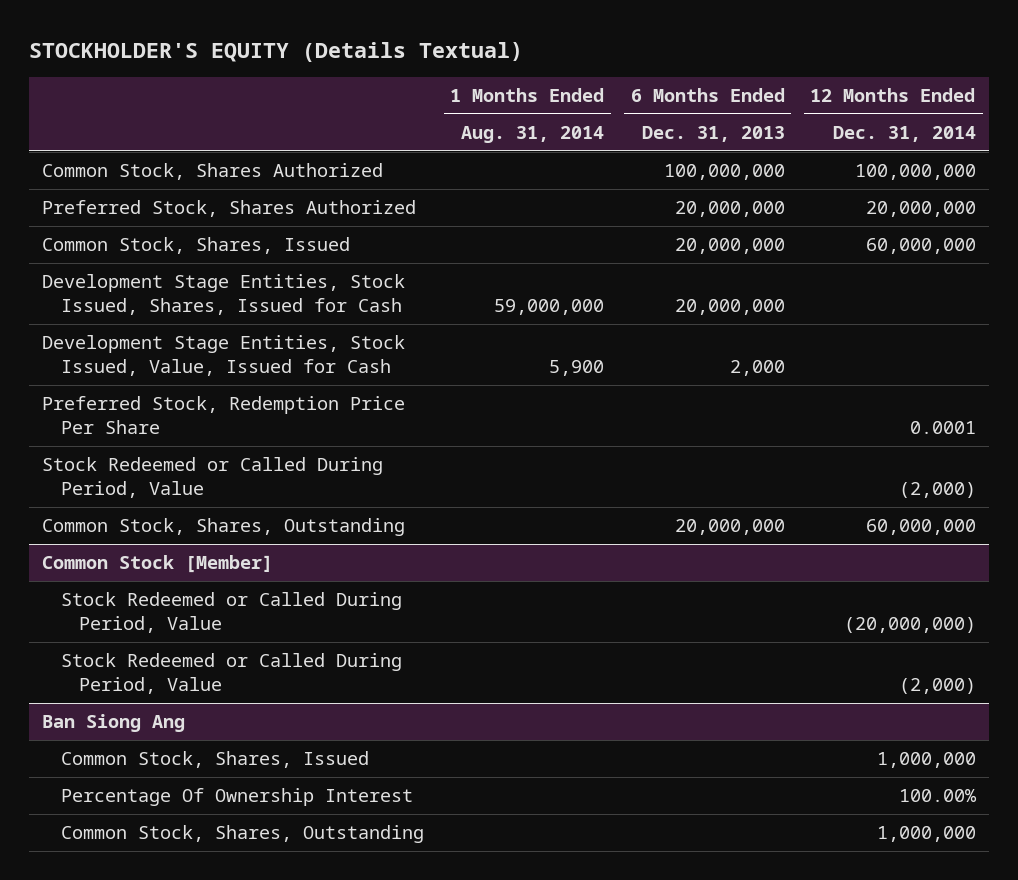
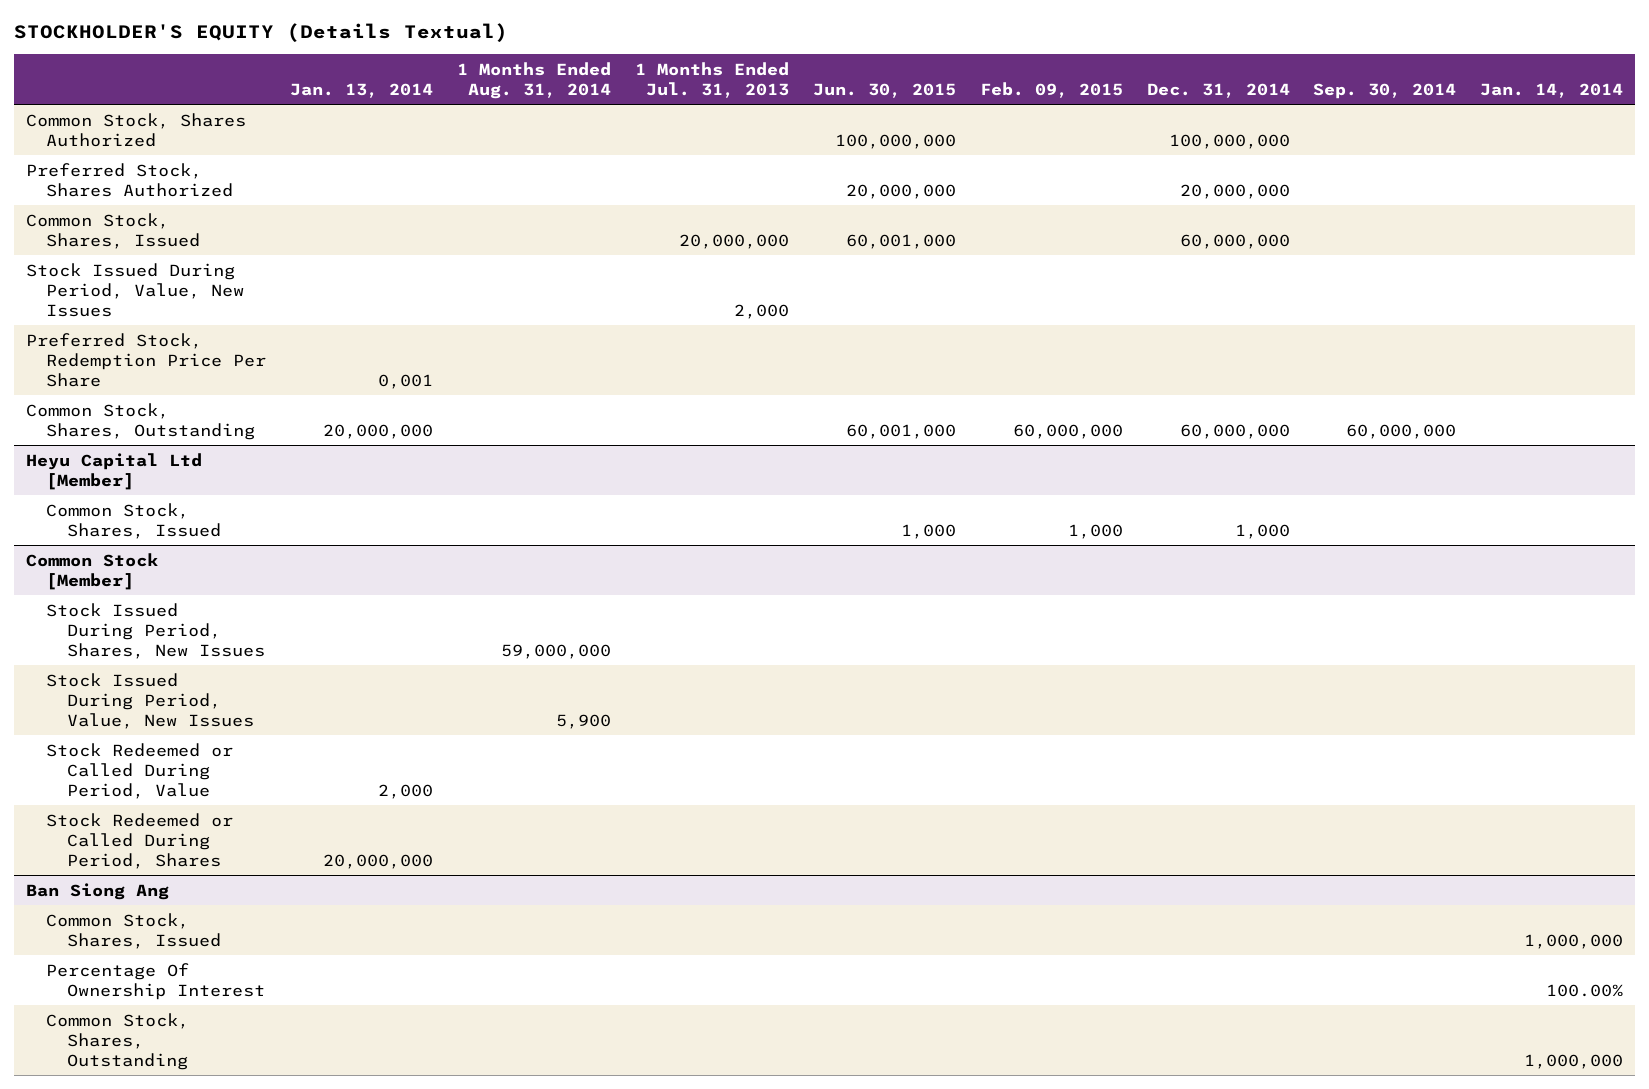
- | 1 Months Ended Aug. 31, 2014 | 6 Months Ended Dec. 31, 2013 | 12 Months Ended Dec. 31, 2014
+ | Jan. 13, 2014 | 1 Months Ended Aug. 31, 2014 | 1 Months Ended Jul. 31, 2013 | Jun. 30, 2015 | Feb. 09, 2015 | Dec. 31, 2014 | Sep. 30, 2014 | Jan. 14, 2014
- Development Stage Entities, Stock Issued, Shares, Issued for Cash | 59,000,000 | 20,000,000 |
- Development Stage Entities, Stock Issued, Value, Issued for Cash | 5,900 | 2,000 |
+ Stock Issued During Period, Value, New Issues | | | 2,000 | | | | |
- Stock Redeemed or Called During Period, Value | | | (2,000)
+ Heyu Capital Ltd [Member]
+ Common Stock, Shares, Issued | | | | 1,000 | 1,000 | 1,000 | |
@ Common Stock [Member]
- Stock Redeemed or Called During Period, Value | | | (20,000,000)
+ Stock Issued During Period, Shares, New Issues | | 59,000,000 | | | | | |
+ Stock Issued During Period, Value, New Issues | | 5,900 | | | | | |
+ Stock Redeemed or Called During Period, Shares | 20,000,000 | | | | | | |

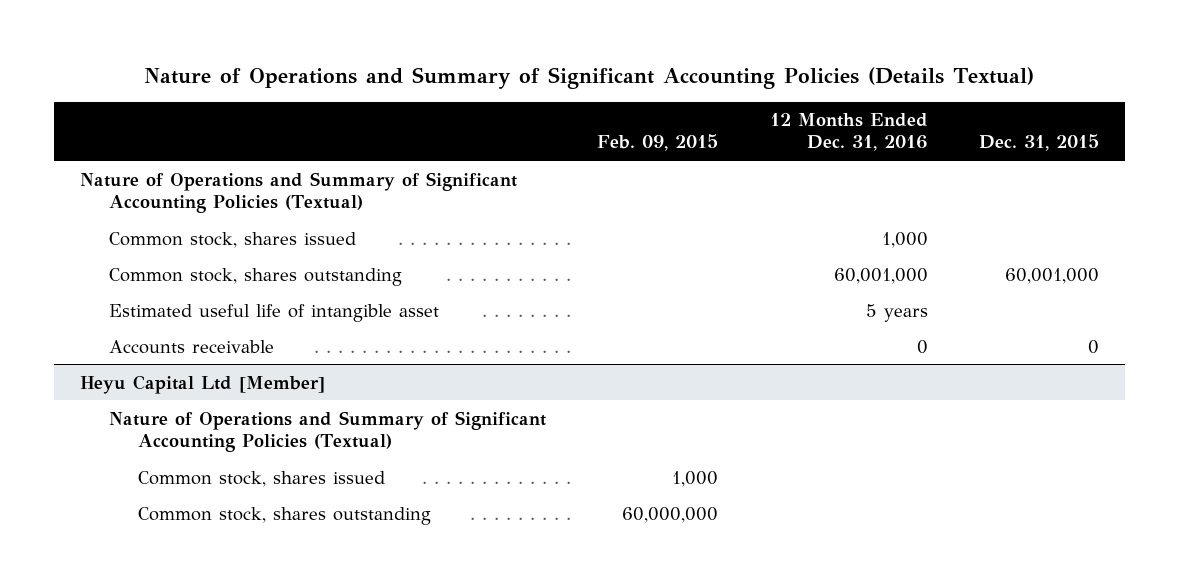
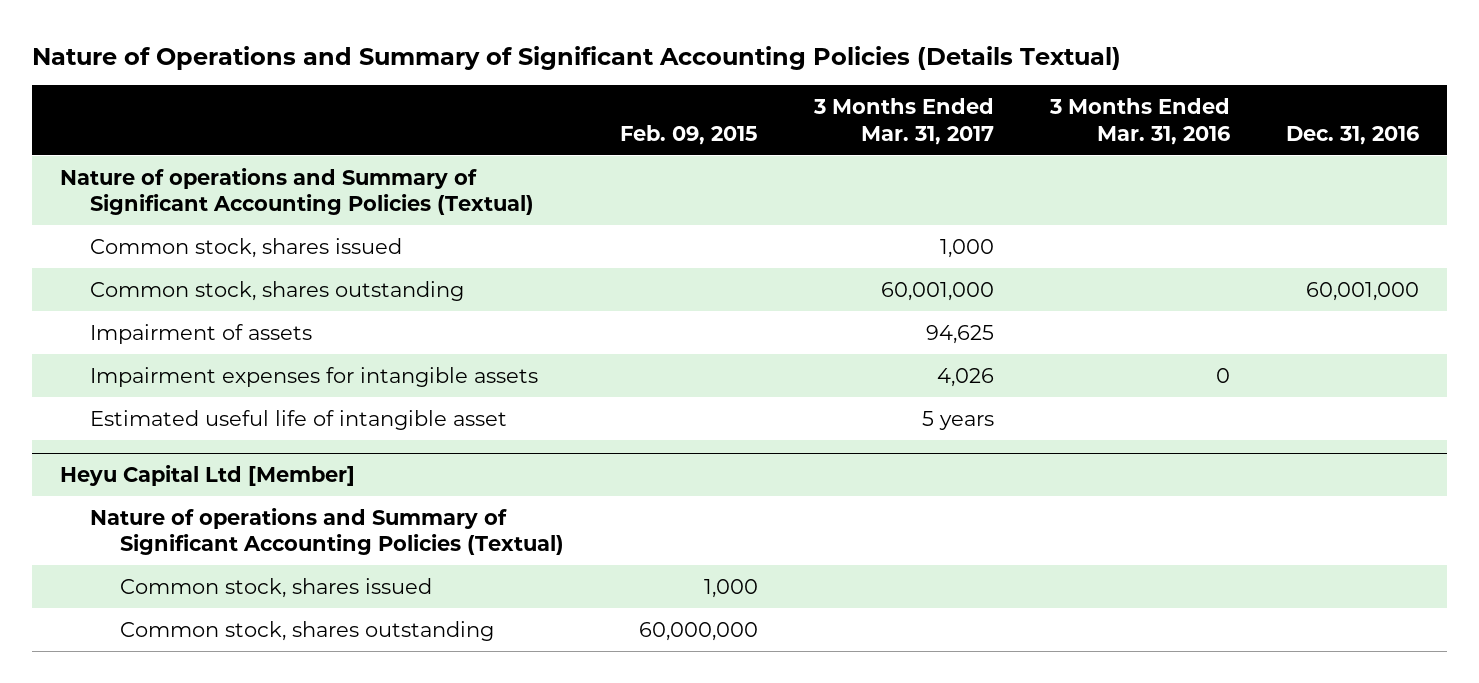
- | Feb. 09, 2015 | 12 Months Ended Dec. 31, 2016 | Dec. 31, 2015
+ | Feb. 09, 2015 | 3 Months Ended Mar. 31, 2017 | 3 Months Ended Mar. 31, 2016 | Dec. 31, 2016
- Nature of Operations and Summary of Significant Accounting Policies (Textual)
+ Nature of operations and Summary of Significant Accounting Policies (Textual)
+ Impairment of assets | | 94,625 | |
+ Impairment expenses for intangible assets | | 4,026 | 0 |
- Accounts receivable | | 0 | 0
@ Heyu Capital Ltd [Member]
- Nature of Operations and Summary of Significant Accounting Policies (Textual)
+ Nature of operations and Summary of Significant Accounting Policies (Textual)

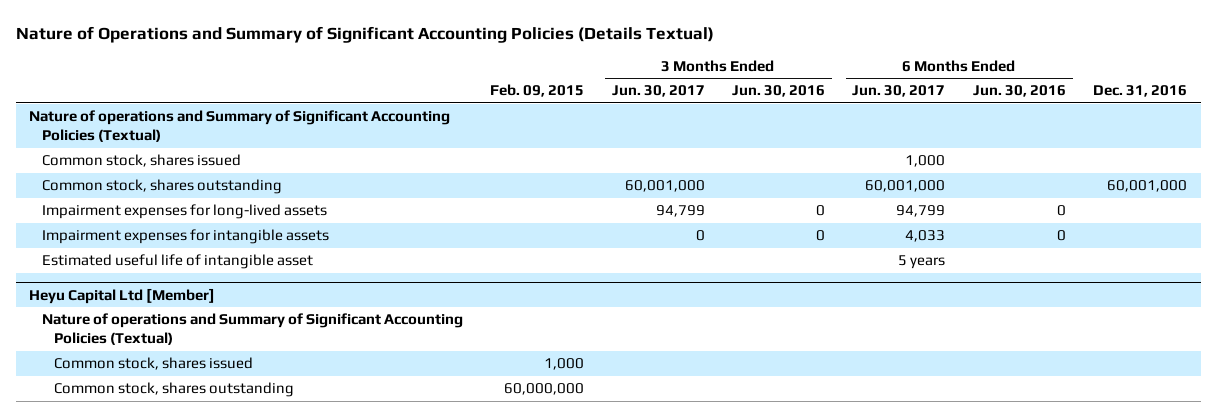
- | Feb. 09, 2015 | 3 Months Ended Mar. 31, 2017 | 3 Months Ended Mar. 31, 2016 | Dec. 31, 2016
+ | Feb. 09, 2015 | 3 Months Ended Jun. 30, 2017 | 3 Months Ended Jun. 30, 2016 | 6 Months Ended Jun. 30, 2017 | 6 Months Ended Jun. 30, 2016 | Dec. 31, 2016
- Impairment of assets | | 94,625 | |
+ Impairment expenses for long-lived assets | | 94,799 | 0 | 94,799 | 0 |

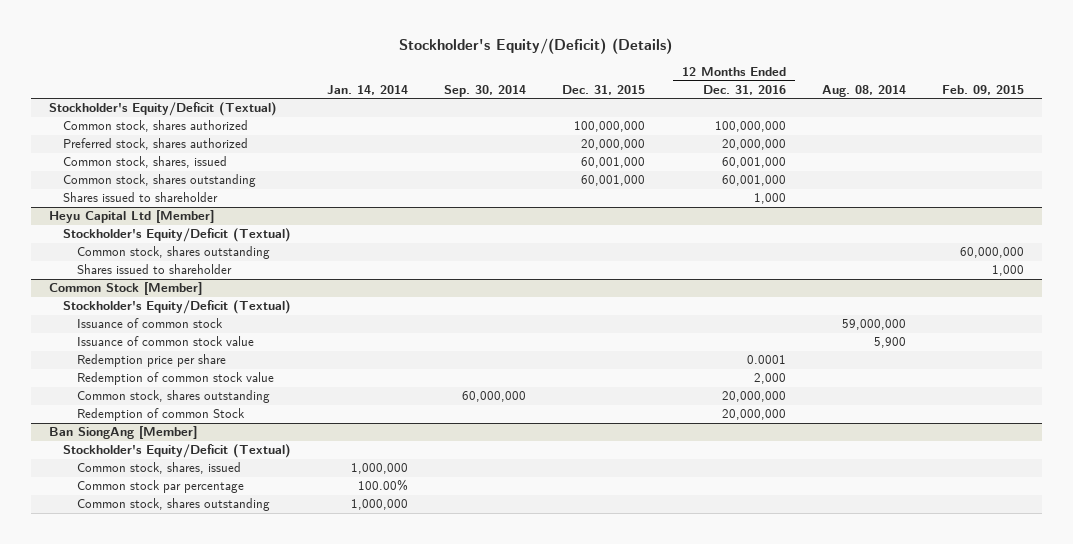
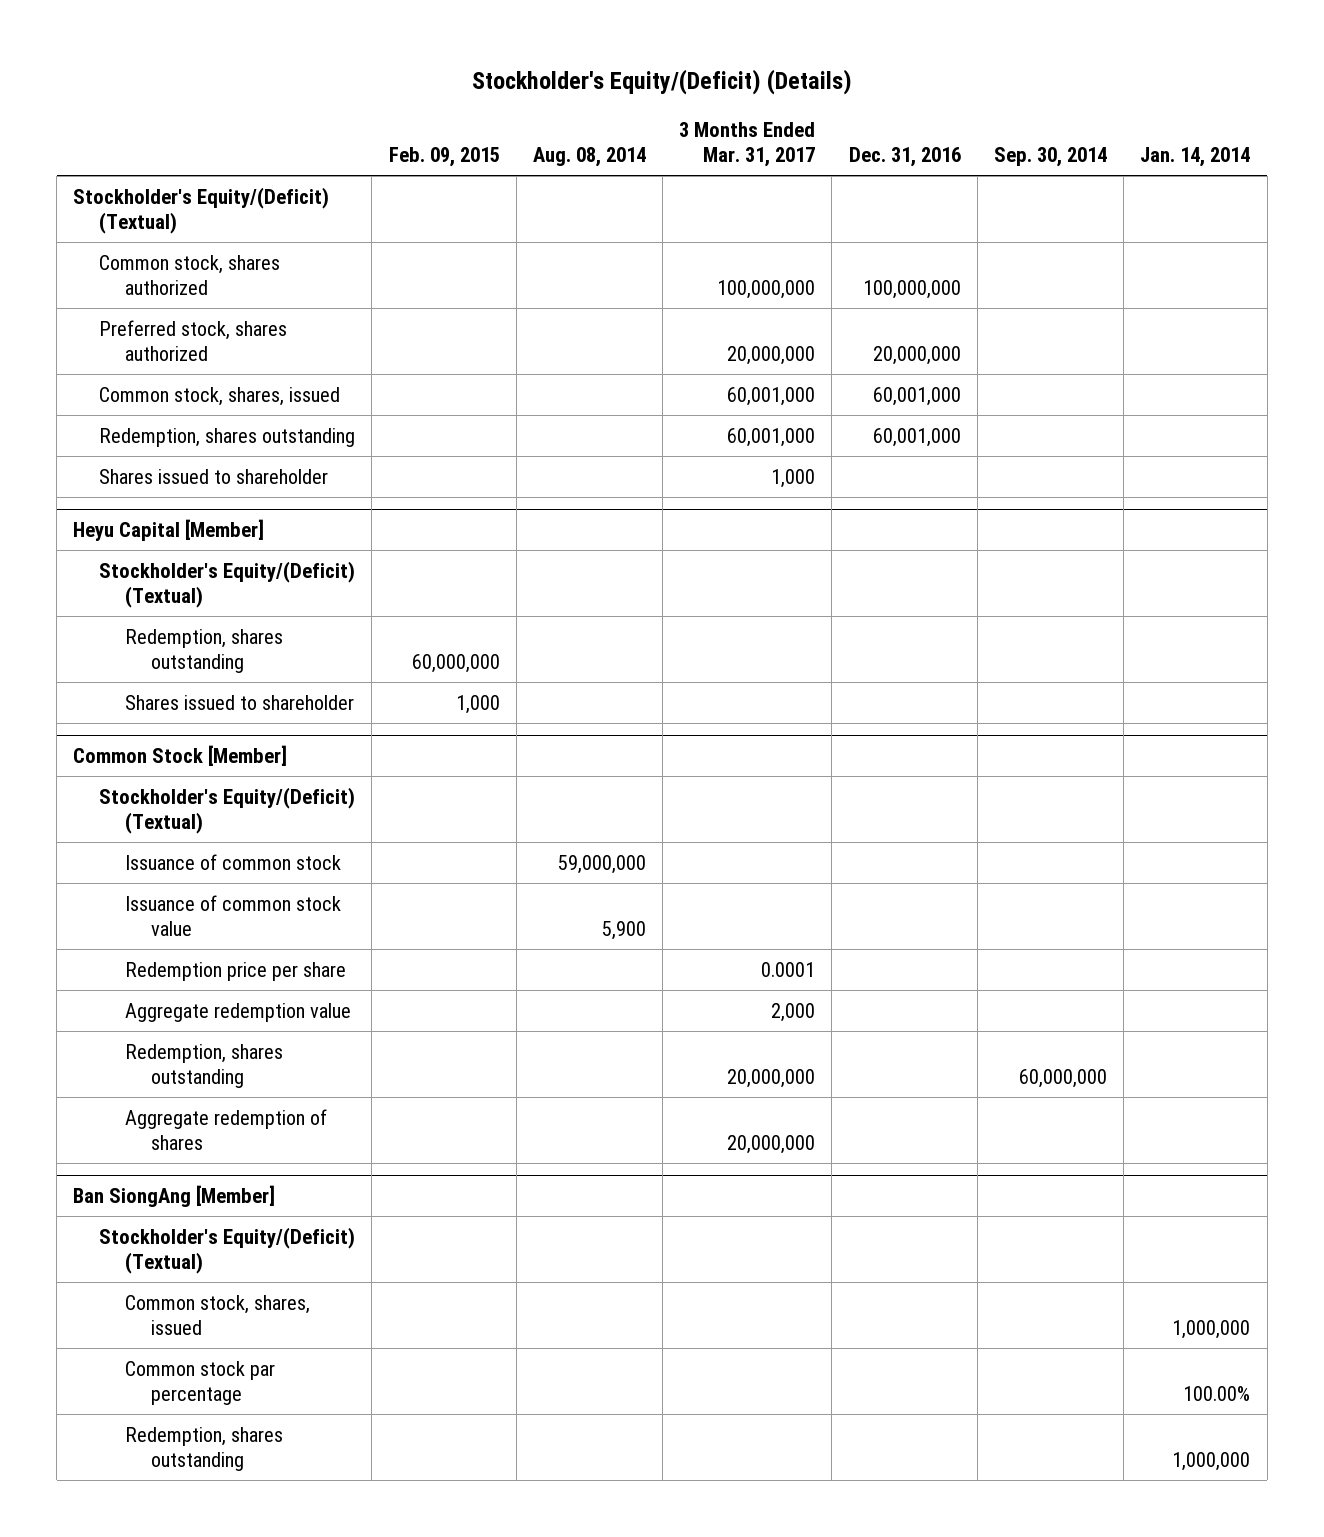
- | Jan. 14, 2014 | Sep. 30, 2014 | Dec. 31, 2015 | 12 Months Ended Dec. 31, 2016 | Aug. 08, 2014 | Feb. 09, 2015
+ | Feb. 09, 2015 | Aug. 08, 2014 | 3 Months Ended Mar. 31, 2017 | Dec. 31, 2016 | Sep. 30, 2014 | Jan. 14, 2014
- Stockholder's Equity/Deficit (Textual)
+ Stockholder's Equity/(Deficit) (Textual)
- Common stock, shares outstanding | | | 60,001,000 | 60,001,000 | |
+ Redemption, shares outstanding | | | 60,001,000 | 60,001,000 | |
- Heyu Capital Ltd [Member]
- Stockholder's Equity/Deficit (Textual)
- Common stock, shares outstanding | | | | | | 60,000,000
+ Heyu Capital [Member]
+ Stockholder's Equity/(Deficit) (Textual)
+ Redemption, shares outstanding | 60,000,000 | | | | |
@ Common Stock [Member]
- Stockholder's Equity/Deficit (Textual)
+ Stockholder's Equity/(Deficit) (Textual)
- Redemption of common stock value | | | | 2,000 | |
- Common stock, shares outstanding | | 60,000,000 | | 20,000,000 | |
- Redemption of common Stock | | | | 20,000,000 | |
+ Aggregate redemption value | | | 2,000 | | |
+ Redemption, shares outstanding | | | 20,000,000 | | 60,000,000 |
+ Aggregate redemption of shares | | | 20,000,000 | | |
@ Ban SiongAng [Member]
- Stockholder's Equity/Deficit (Textual)
+ Stockholder's Equity/(Deficit) (Textual)
- Common stock, shares outstanding | 1,000,000 | | | | |
+ Redemption, shares outstanding | | | | | | 1,000,000

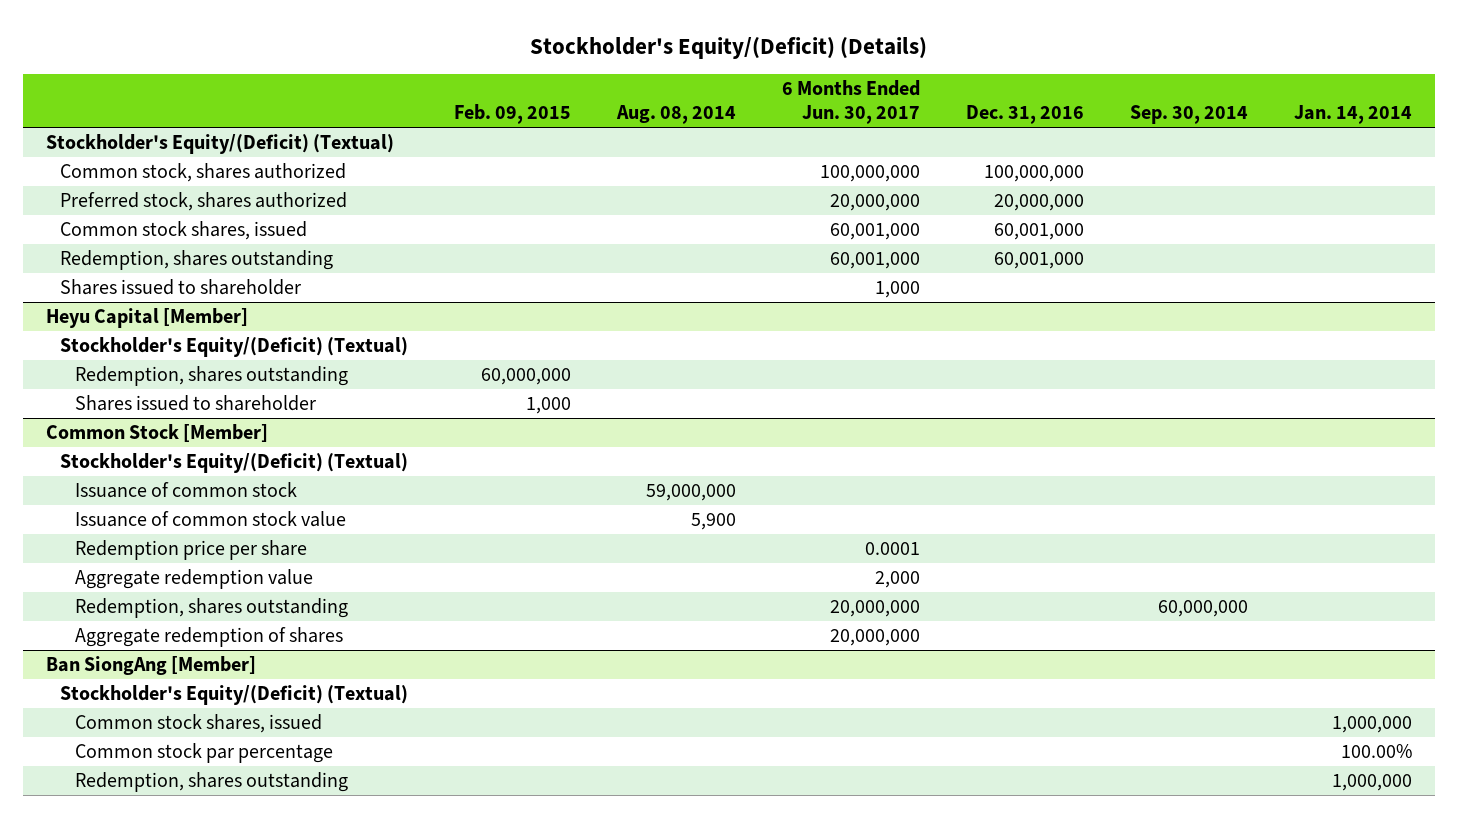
- | Feb. 09, 2015 | Aug. 08, 2014 | 3 Months Ended Mar. 31, 2017 | Dec. 31, 2016 | Sep. 30, 2014 | Jan. 14, 2014
+ | Feb. 09, 2015 | Aug. 08, 2014 | 6 Months Ended Jun. 30, 2017 | Dec. 31, 2016 | Sep. 30, 2014 | Jan. 14, 2014
- Common stock, shares, issued | | | 60,001,000 | 60,001,000 | |
+ Common stock shares, issued | | | 60,001,000 | 60,001,000 | |
@ Ban SiongAng [Member]
- Common stock, shares, issued | | | | | | 1,000,000
+ Common stock shares, issued | | | | | | 1,000,000

